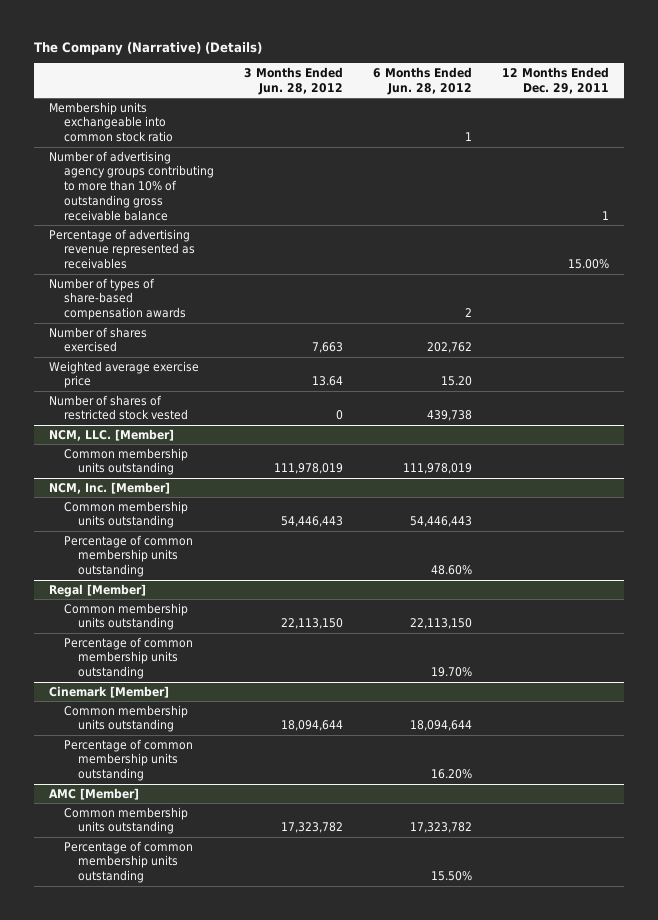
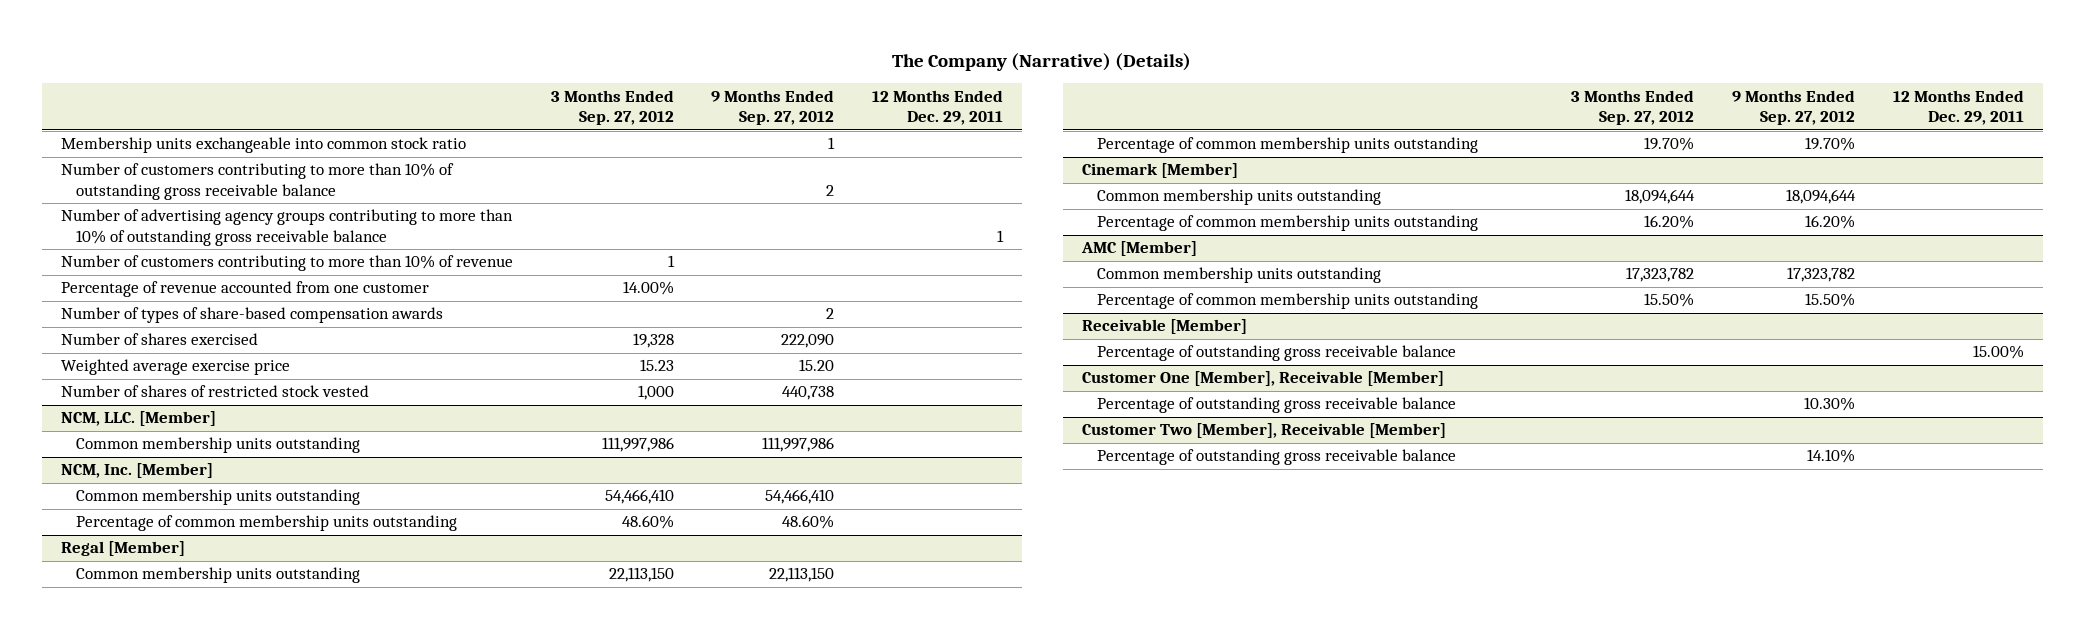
- | 3 Months Ended Jun. 28, 2012 | 6 Months Ended Jun. 28, 2012 | 12 Months Ended Dec. 29, 2011
+ | 3 Months Ended Sep. 27, 2012 | 9 Months Ended Sep. 27, 2012 | 12 Months Ended Dec. 29, 2011
+ Number of customers contributing to more than 10% of outstanding gross receivable balance | | 2 |
- Percentage of advertising revenue represented as receivables | | | 15.00%
+ Number of customers contributing to more than 10% of revenue | 1 | |
+ Percentage of revenue accounted from one customer | 14.00% | |
+ Receivable [Member]
+ Percentage of outstanding gross receivable balance | | | 15.00%
+ Customer One [Member], Receivable [Member]
+ Percentage of outstanding gross receivable balance | | 10.30% |
+ Customer Two [Member], Receivable [Member]
+ Percentage of outstanding gross receivable balance | | 14.10% |

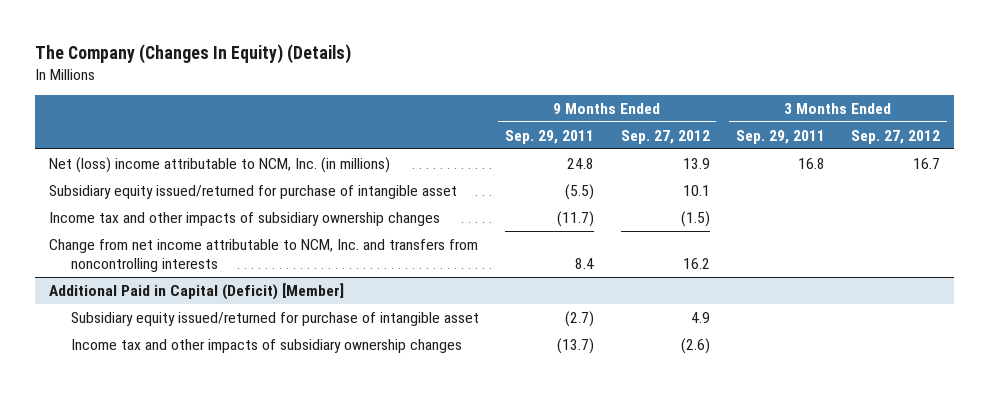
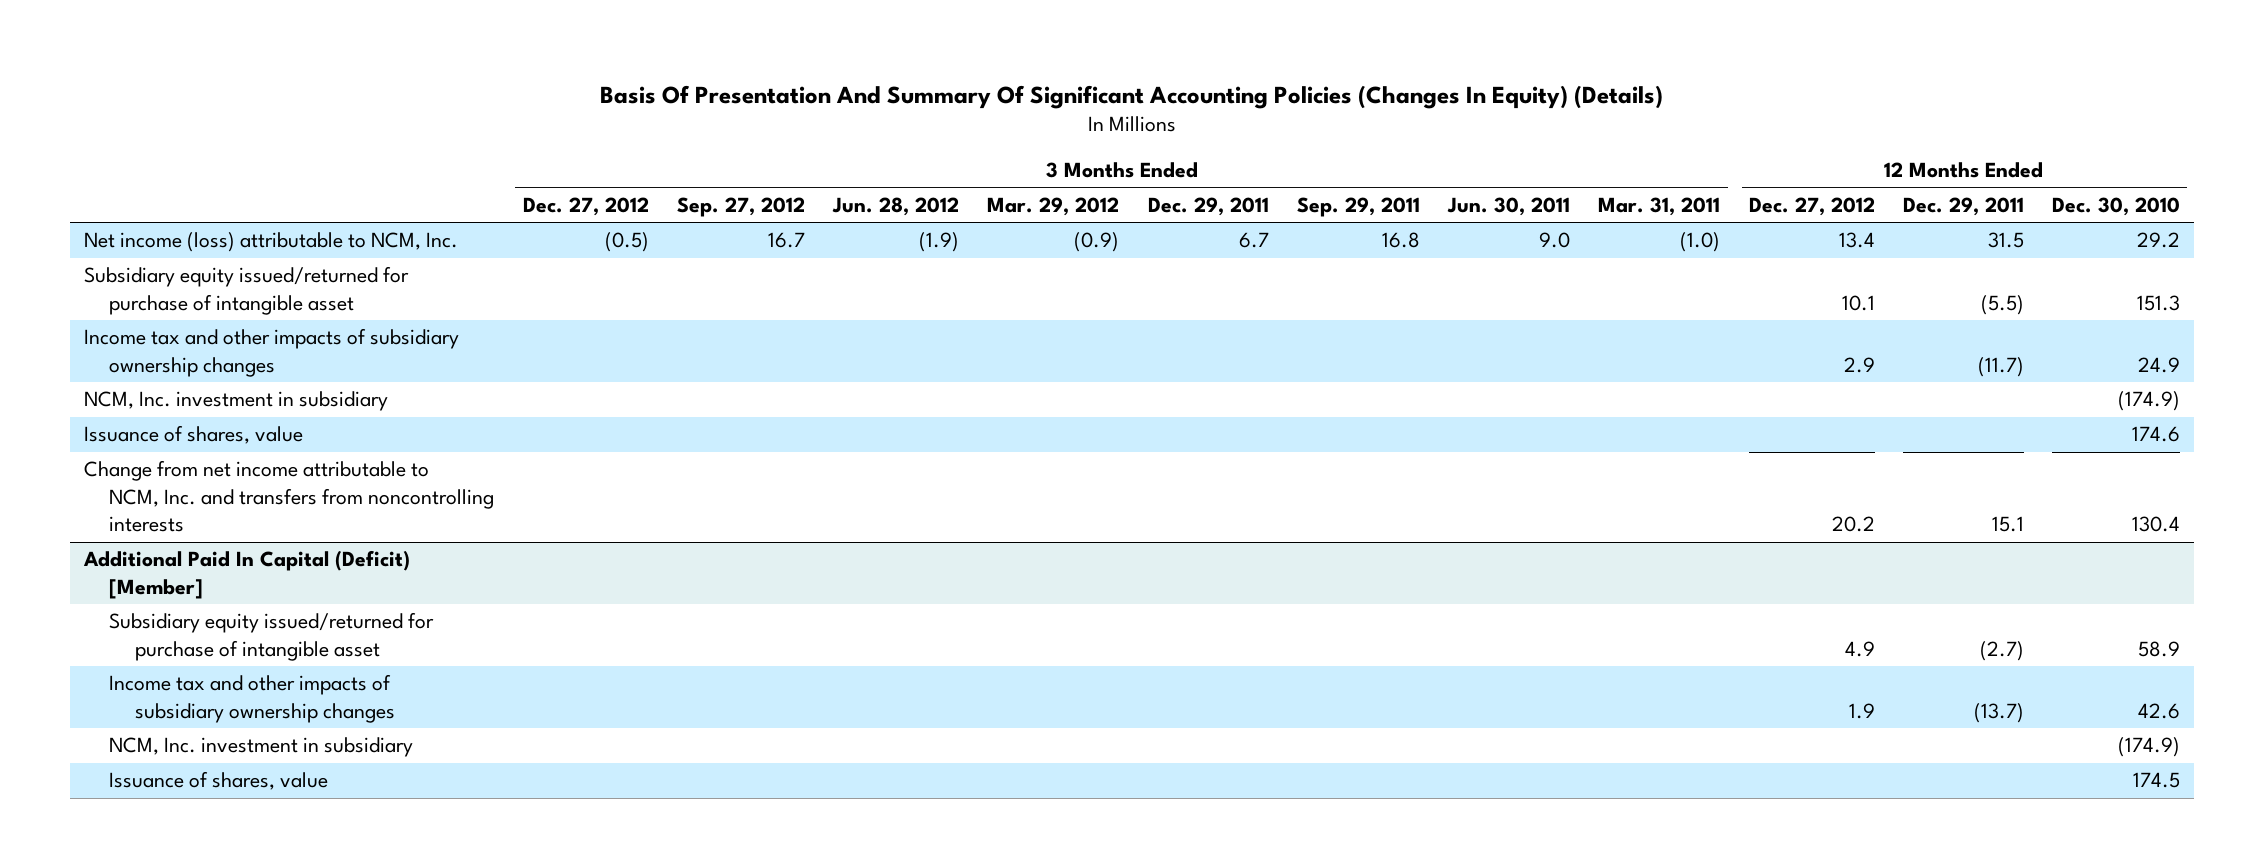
- The Company (Changes In Equity) (Details)
+ Basis Of Presentation And Summary Of Significant Accounting Policies (Changes In Equity) (Details)
- | 9 Months Ended Sep. 29, 2011 | 9 Months Ended Sep. 27, 2012 | 3 Months Ended Sep. 29, 2011 | 3 Months Ended Sep. 27, 2012
+ | 3 Months Ended Dec. 27, 2012 | 3 Months Ended Sep. 27, 2012 | 3 Months Ended Jun. 28, 2012 | 3 Months Ended Mar. 29, 2012 | 3 Months Ended Dec. 29, 2011 | 3 Months Ended Sep. 29, 2011 | 3 Months Ended Jun. 30, 2011 | 3 Months Ended Mar. 31, 2011 | 12 Months Ended Dec. 27, 2012 | 12 Months Ended Dec. 29, 2011 | 12 Months Ended Dec. 30, 2010
- Net (loss) income attributable to NCM, Inc. (in millions) | 24.8 | 13.9 | 16.8 | 16.7
+ Net income (loss) attributable to NCM, Inc. | (0.5) | 16.7 | (1.9) | (0.9) | 6.7 | 16.8 | 9.0 | (1.0) | 13.4 | 31.5 | 29.2
+ NCM, Inc. investment in subsidiary | | | | | | | | | | | (174.9)
+ Issuance of shares, value | | | | | | | | | | | 174.6
- Additional Paid in Capital (Deficit) [Member]
+ Additional Paid In Capital (Deficit) [Member]
+ NCM, Inc. investment in subsidiary | | | | | | | | | | | (174.9)
+ Issuance of shares, value | | | | | | | | | | | 174.5

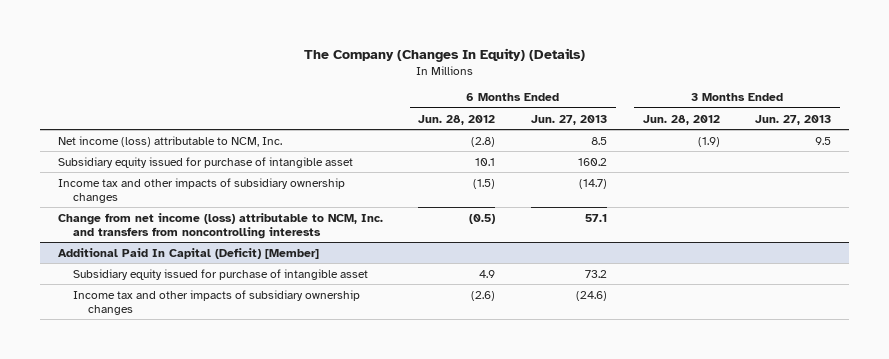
- Basis Of Presentation And Summary Of Significant Accounting Policies (Changes In Equity) (Details)
+ The Company (Changes In Equity) (Details)
- | 3 Months Ended Dec. 27, 2012 | 3 Months Ended Sep. 27, 2012 | 3 Months Ended Jun. 28, 2012 | 3 Months Ended Mar. 29, 2012 | 3 Months Ended Dec. 29, 2011 | 3 Months Ended Sep. 29, 2011 | 3 Months Ended Jun. 30, 2011 | 3 Months Ended Mar. 31, 2011 | 12 Months Ended Dec. 27, 2012 | 12 Months Ended Dec. 29, 2011 | 12 Months Ended Dec. 30, 2010
+ | 6 Months Ended Jun. 28, 2012 | 6 Months Ended Jun. 27, 2013 | 3 Months Ended Jun. 28, 2012 | 3 Months Ended Jun. 27, 2013
- Subsidiary equity issued/returned for purchase of intangible asset | | | | | | | | | 10.1 | (5.5) | 151.3
+ Subsidiary equity issued for purchase of intangible asset | 10.1 | 160.2 | |
- NCM, Inc. investment in subsidiary | | | | | | | | | | | (174.9)
- Issuance of shares, value | | | | | | | | | | | 174.6
- Change from net income attributable to NCM, Inc. and transfers from noncontrolling interests | | | | | | | | | 20.2 | 15.1 | 130.4
+ Change from net income (loss) attributable to NCM, Inc. and transfers from noncontrolling interests | (0.5) | 57.1 | |
@ Additional Paid In Capital (Deficit) [Member]
- Subsidiary equity issued/returned for purchase of intangible asset | | | | | | | | | 4.9 | (2.7) | 58.9
+ Subsidiary equity issued for purchase of intangible asset | 4.9 | 73.2 | |
- NCM, Inc. investment in subsidiary | | | | | | | | | | | (174.9)
- Issuance of shares, value | | | | | | | | | | | 174.5

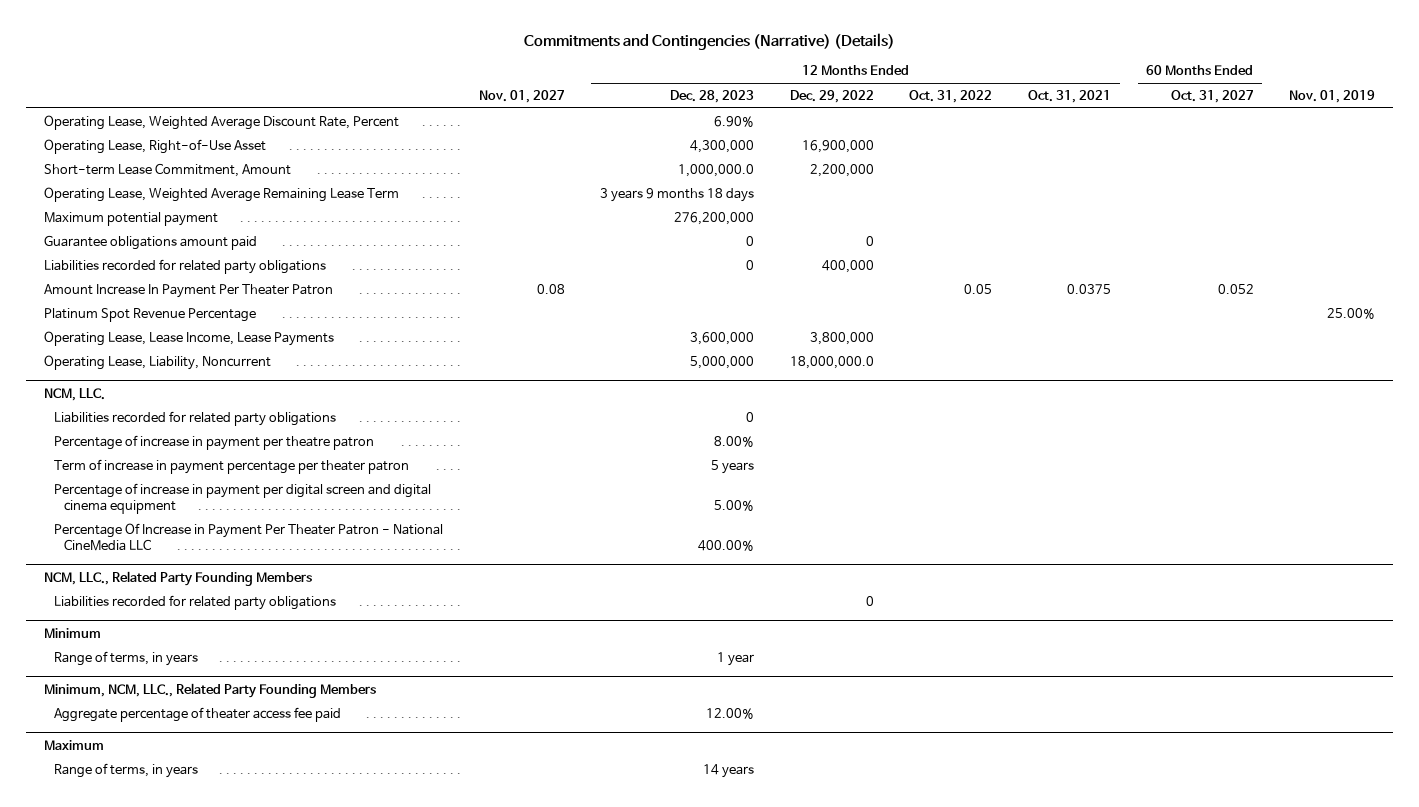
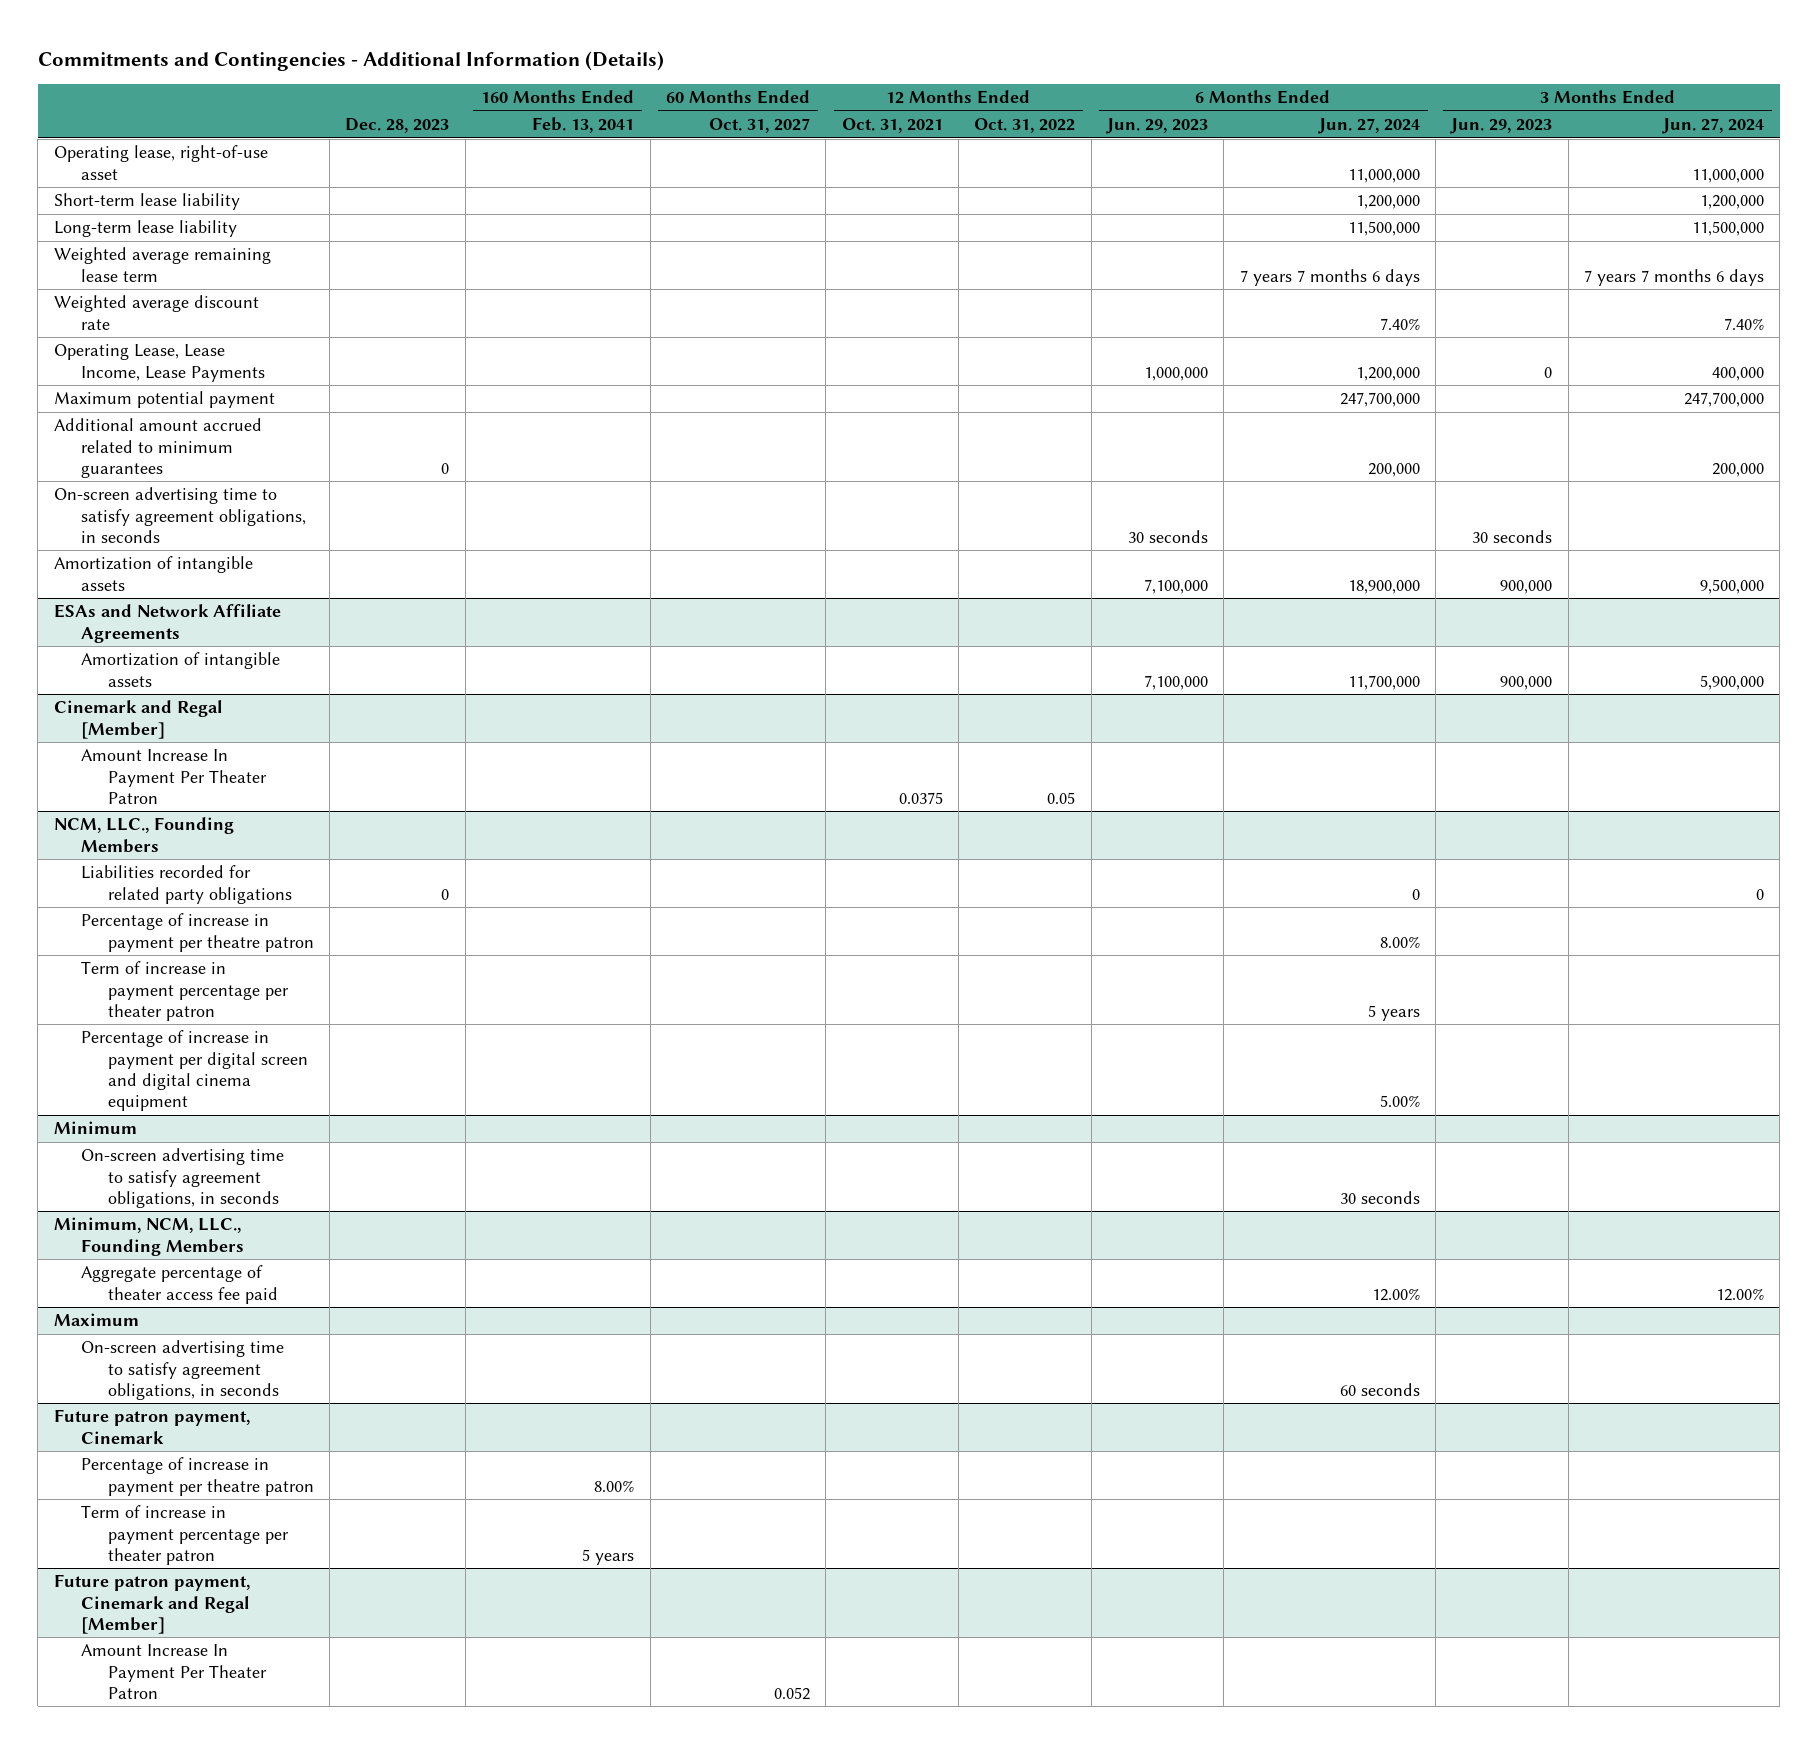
- Commitments and Contingencies (Narrative) (Details)
+ Commitments and Contingencies - Additional Information (Details)
- | Nov. 01, 2027 | 12 Months Ended Dec. 28, 2023 | 12 Months Ended Dec. 29, 2022 | 12 Months Ended Oct. 31, 2022 | 12 Months Ended Oct. 31, 2021 | 60 Months Ended Oct. 31, 2027 | Nov. 01, 2019
+ | Dec. 28, 2023 | 160 Months Ended Feb. 13, 2041 | 60 Months Ended Oct. 31, 2027 | 12 Months Ended Oct. 31, 2021 | 12 Months Ended Oct. 31, 2022 | 6 Months Ended Jun. 29, 2023 | 6 Months Ended Jun. 27, 2024 | 3 Months Ended Jun. 29, 2023 | 3 Months Ended Jun. 27, 2024
- Operating Lease, Weighted Average Discount Rate, Percent | | 6.90% | | | | |
- Operating Lease, Right-of-Use Asset | | 4,300,000 | 16,900,000 | | | |
- Short-term Lease Commitment, Amount | | 1,000,000.0 | 2,200,000 | | | |
- Operating Lease, Weighted Average Remaining Lease Term | | 3 years 9 months 18 days | | | | |
- Guarantee obligations amount paid | | 0 | 0 | | | |
- Liabilities recorded for related party obligations | | 0 | 400,000 | | | |
- Amount Increase In Payment Per Theater Patron | 0.08 | | | 0.05 | 0.0375 | 0.052 |
- Platinum Spot Revenue Percentage | | | | | | | 25.00%
+ Operating lease, right-of-use asset | | | | | | | 11,000,000 | | 11,000,000
+ Short-term lease liability | | | | | | | 1,200,000 | | 1,200,000
+ Long-term lease liability | | | | | | | 11,500,000 | | 11,500,000
+ Weighted average remaining lease term | | | | | | | 7 years 7 months 6 days | | 7 years 7 months 6 days
+ Weighted average discount rate | | | | | | | 7.40% | | 7.40%
- Operating Lease, Liability, Noncurrent | | 5,000,000 | 18,000,000.0 | | | |
- NCM, LLC.
moved down: Maximum potential payment | | | | | | | 247,700,000 | | 247,700,000
+ Additional amount accrued related to minimum guarantees | 0 | | | | | | 200,000 | | 200,000
+ On-screen advertising time to satisfy agreement obligations, in seconds | | | | | | 30 seconds | | 30 seconds |
+ Amortization of intangible assets | | | | | | 7,100,000 | 18,900,000 | 900,000 | 9,500,000
+ ESAs and Network Affiliate Agreements
+ Amortization of intangible assets | | | | | | 7,100,000 | 11,700,000 | 900,000 | 5,900,000
+ Cinemark and Regal [Member]
+ Amount Increase In Payment Per Theater Patron | | | | 0.0375 | 0.05 | | | |
+ NCM, LLC., Founding Members
- Percentage Of Increase in Payment Per Theater Patron - National CineMedia LLC | | 400.00% | | | | |
- NCM, LLC., Related Party Founding Members
- Liabilities recorded for related party obligations | | | 0 | | | |
@ Minimum
- Range of terms, in years | | 1 year | | | | |
- Minimum, NCM, LLC., Related Party Founding Members
@ Minimum
+ On-screen advertising time to satisfy agreement obligations, in seconds | | | | | | | 30 seconds | |
+ Minimum, NCM, LLC., Founding Members
@ Maximum
- Range of terms, in years | | 14 years | | | | |
+ On-screen advertising time to satisfy agreement obligations, in seconds | | | | | | | 60 seconds | |
+ Future patron payment, Cinemark
+ Percentage of increase in payment per theatre patron | | 8.00% | | | | | | |
+ Term of increase in payment percentage per theater patron | | 5 years | | | | | | |
+ Future patron payment, Cinemark and Regal [Member]
+ Amount Increase In Payment Per Theater Patron | | | 0.052 | | | | | |

